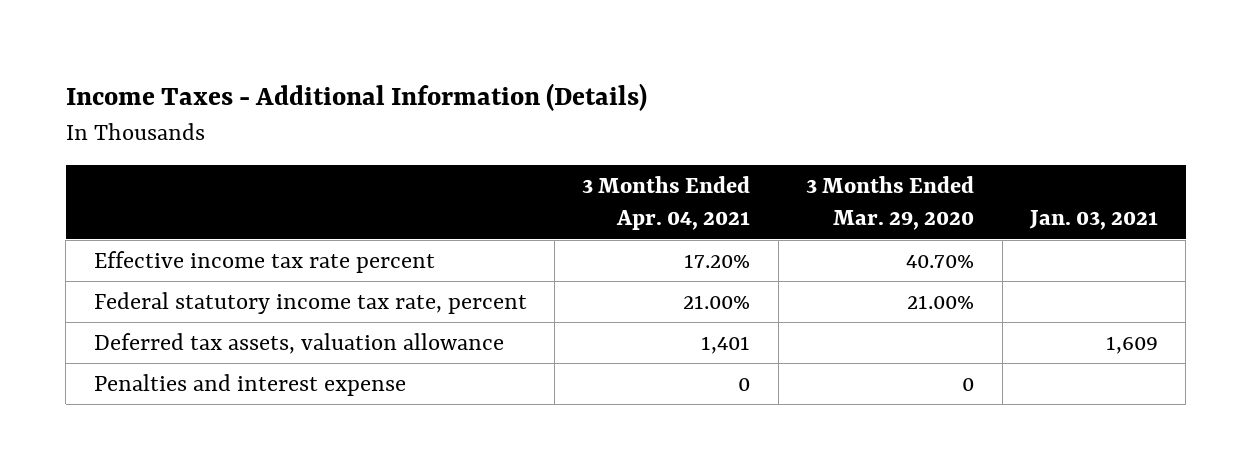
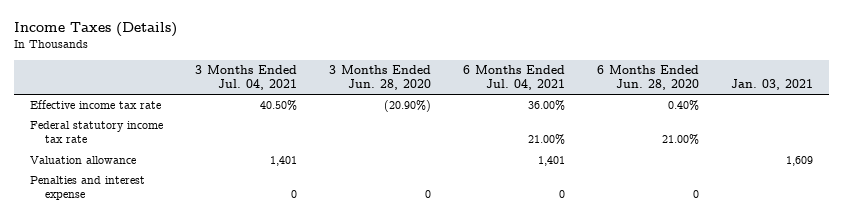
- Income Taxes - Additional Information (Details)
+ Income Taxes (Details)
- | 3 Months Ended Apr. 04, 2021 | 3 Months Ended Mar. 29, 2020 | Jan. 03, 2021
+ | 3 Months Ended Jul. 04, 2021 | 3 Months Ended Jun. 28, 2020 | 6 Months Ended Jul. 04, 2021 | 6 Months Ended Jun. 28, 2020 | Jan. 03, 2021
- Effective income tax rate percent | 17.20% | 40.70% |
- Federal statutory income tax rate, percent | 21.00% | 21.00% |
- Deferred tax assets, valuation allowance | 1,401 | | 1,609
+ Effective income tax rate | 40.50% | (20.90%) | 36.00% | 0.40% |
+ Federal statutory income tax rate | | | 21.00% | 21.00% |
+ Valuation allowance | 1,401 | | 1,401 | | 1,609

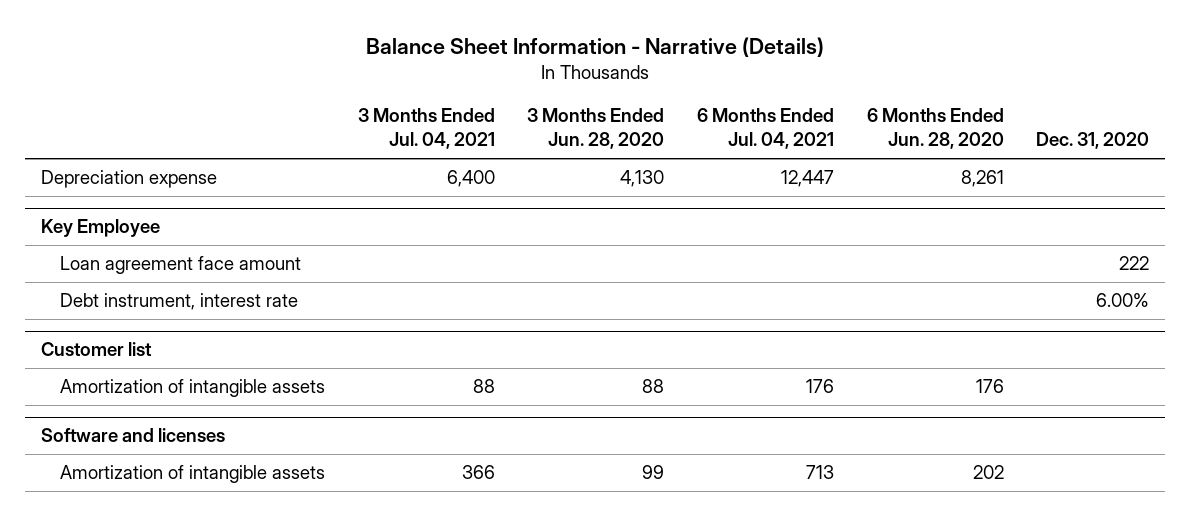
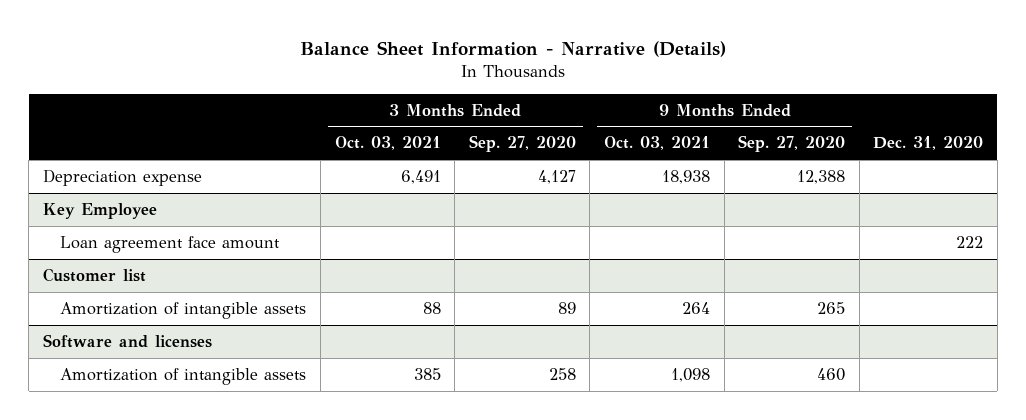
- | 3 Months Ended Jul. 04, 2021 | 3 Months Ended Jun. 28, 2020 | 6 Months Ended Jul. 04, 2021 | 6 Months Ended Jun. 28, 2020 | Dec. 31, 2020
+ | 3 Months Ended Oct. 03, 2021 | 3 Months Ended Sep. 27, 2020 | 9 Months Ended Oct. 03, 2021 | 9 Months Ended Sep. 27, 2020 | Dec. 31, 2020
@ Key Employee
- Debt instrument, interest rate | | | | | 6.00%

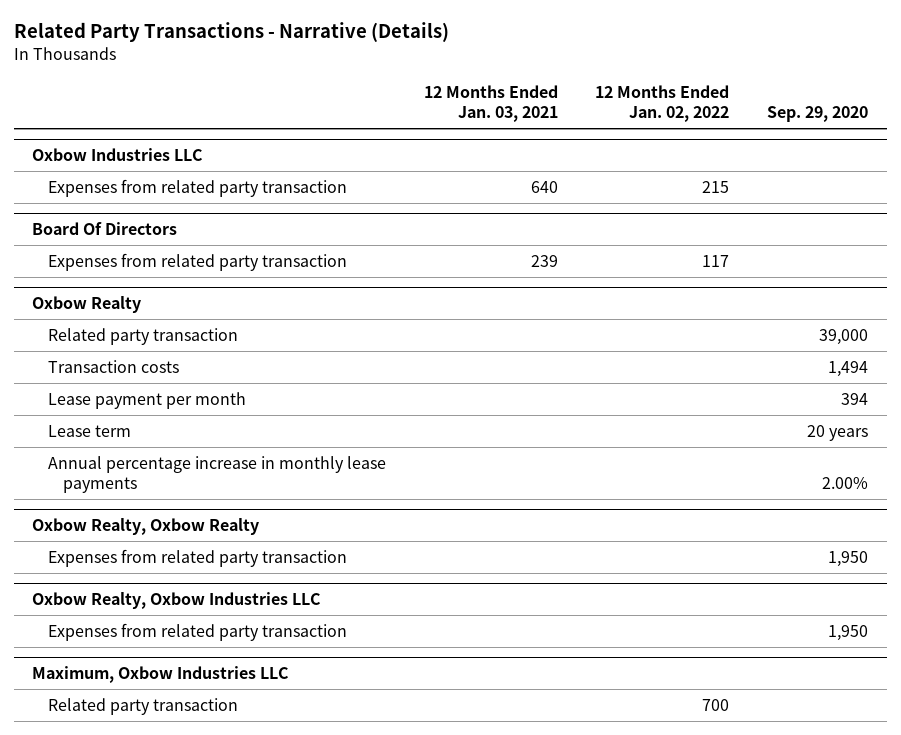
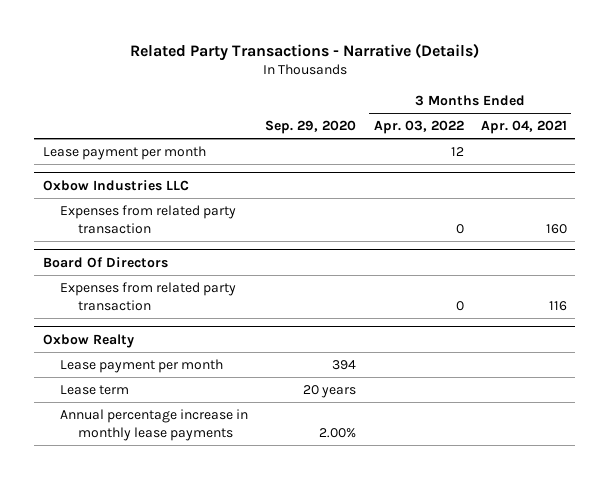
- | 12 Months Ended Jan. 03, 2021 | 12 Months Ended Jan. 02, 2022 | Sep. 29, 2020
+ | Sep. 29, 2020 | 3 Months Ended Apr. 03, 2022 | 3 Months Ended Apr. 04, 2021
+ Lease payment per month | | 12 |
@ Oxbow Realty
- Related party transaction | | | 39,000
- Transaction costs | | | 1,494
- Oxbow Realty, Oxbow Realty
- Expenses from related party transaction | | | 1,950
- Oxbow Realty, Oxbow Industries LLC
- Expenses from related party transaction | | | 1,950
- Maximum, Oxbow Industries LLC
- Related party transaction | | 700 |

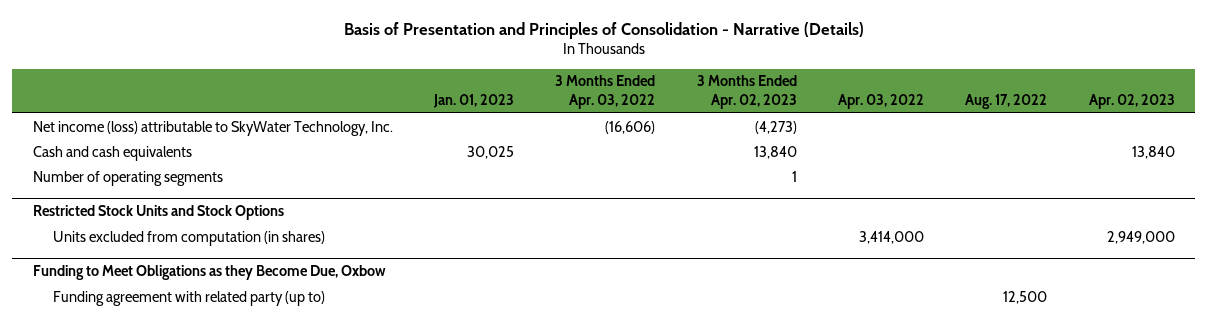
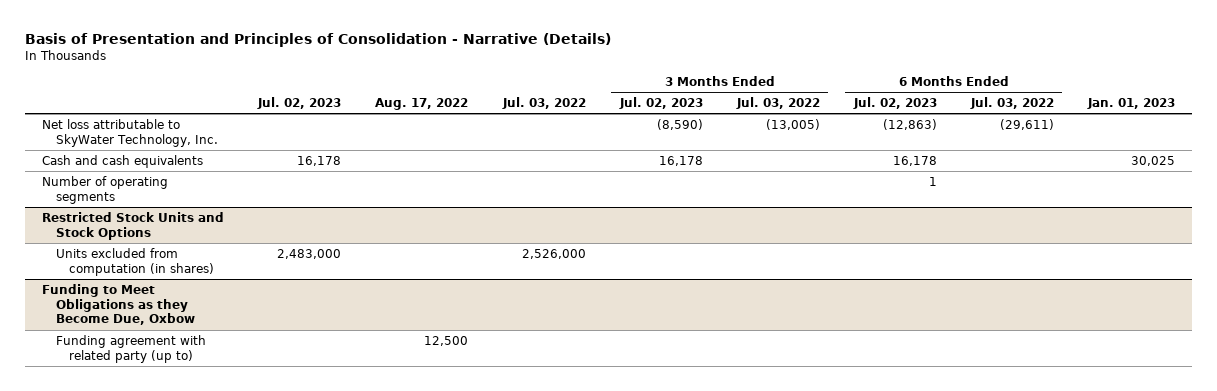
- | Jan. 01, 2023 | 3 Months Ended Apr. 03, 2022 | 3 Months Ended Apr. 02, 2023 | Apr. 03, 2022 | Aug. 17, 2022 | Apr. 02, 2023
+ | Jul. 02, 2023 | Aug. 17, 2022 | Jul. 03, 2022 | 3 Months Ended Jul. 02, 2023 | 3 Months Ended Jul. 03, 2022 | 6 Months Ended Jul. 02, 2023 | 6 Months Ended Jul. 03, 2022 | Jan. 01, 2023
- Net income (loss) attributable to SkyWater Technology, Inc. | | (16,606) | (4,273) | | |
+ Net loss attributable to SkyWater Technology, Inc. | | | | (8,590) | (13,005) | (12,863) | (29,611) |

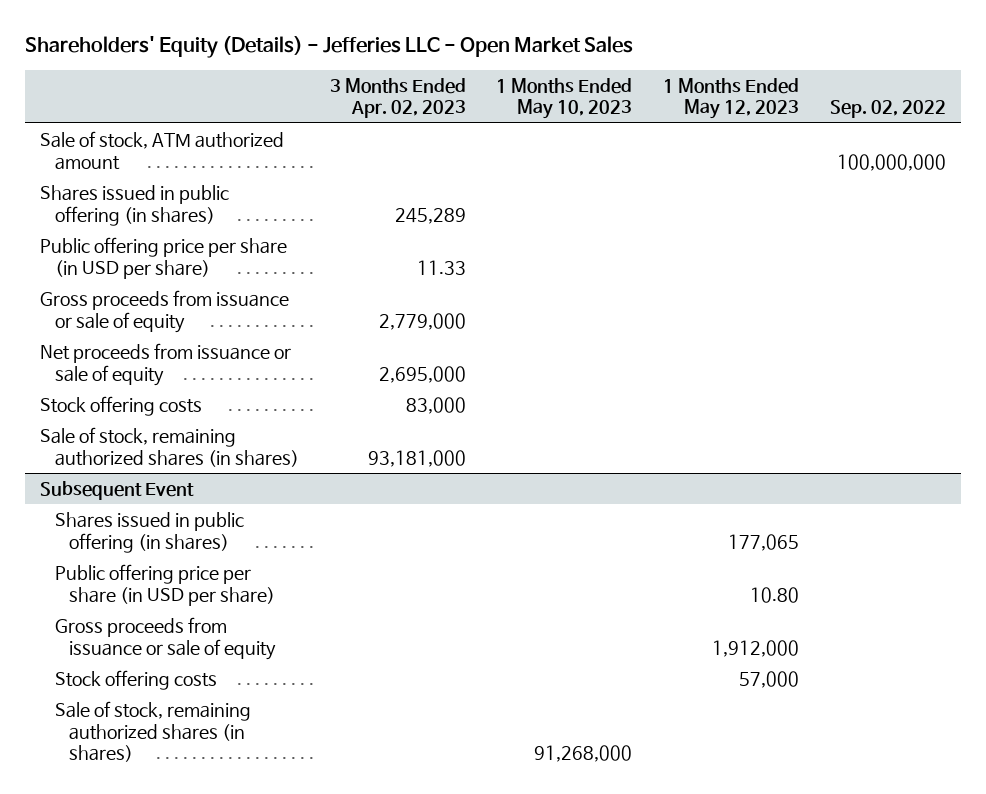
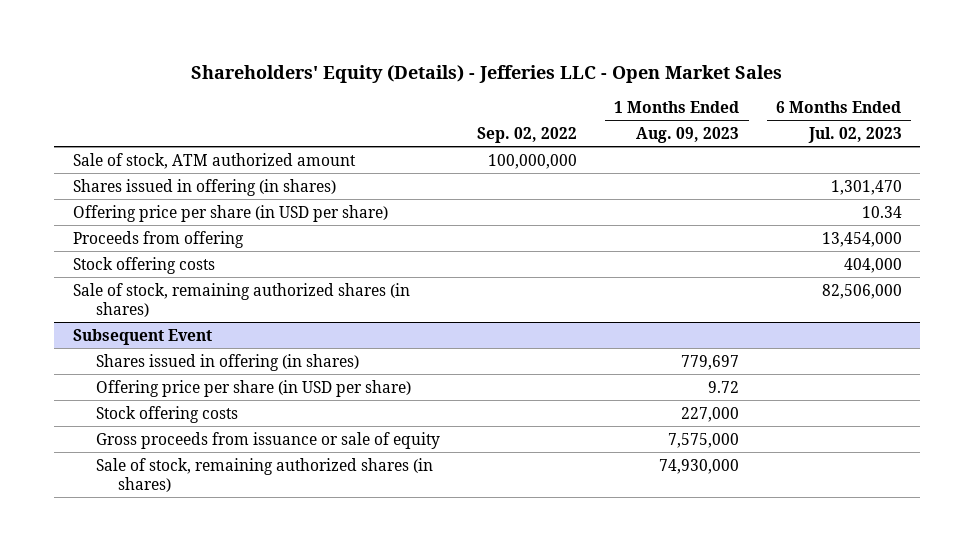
- | 3 Months Ended Apr. 02, 2023 | 1 Months Ended May 10, 2023 | 1 Months Ended May 12, 2023 | Sep. 02, 2022
+ | Sep. 02, 2022 | 1 Months Ended Aug. 09, 2023 | 6 Months Ended Jul. 02, 2023
- Shares issued in public offering (in shares) | 245,289 | | |
- Public offering price per share (in USD per share) | 11.33 | | |
- Gross proceeds from issuance or sale of equity | 2,779,000 | | |
- Net proceeds from issuance or sale of equity | 2,695,000 | | |
+ Shares issued in offering (in shares) | | | 1,301,470
+ Offering price per share (in USD per share) | | | 10.34
+ Proceeds from offering | | | 13,454,000
@ Subsequent Event
- Shares issued in public offering (in shares) | | | 177,065 |
- Public offering price per share (in USD per share) | | | 10.80 |
+ Shares issued in offering (in shares) | | 779,697 |
+ Offering price per share (in USD per share) | | 9.72 |
moved down: Gross proceeds from issuance or sale of equity | | 7,575,000 |

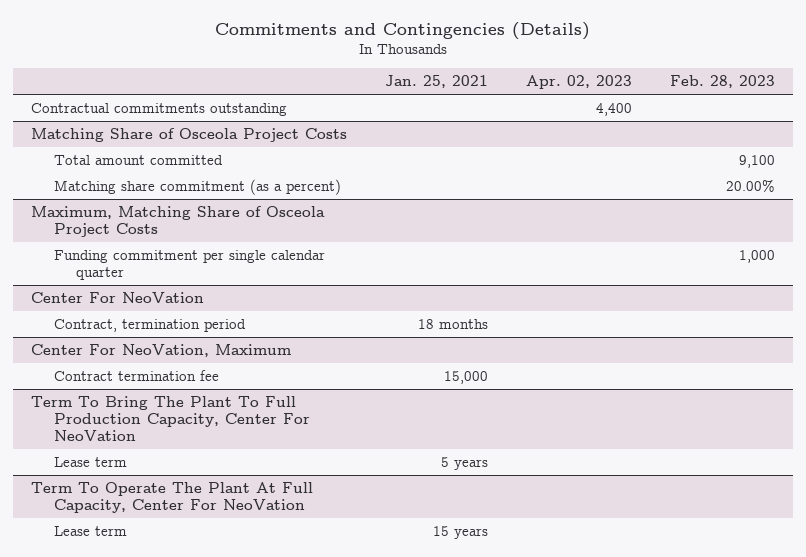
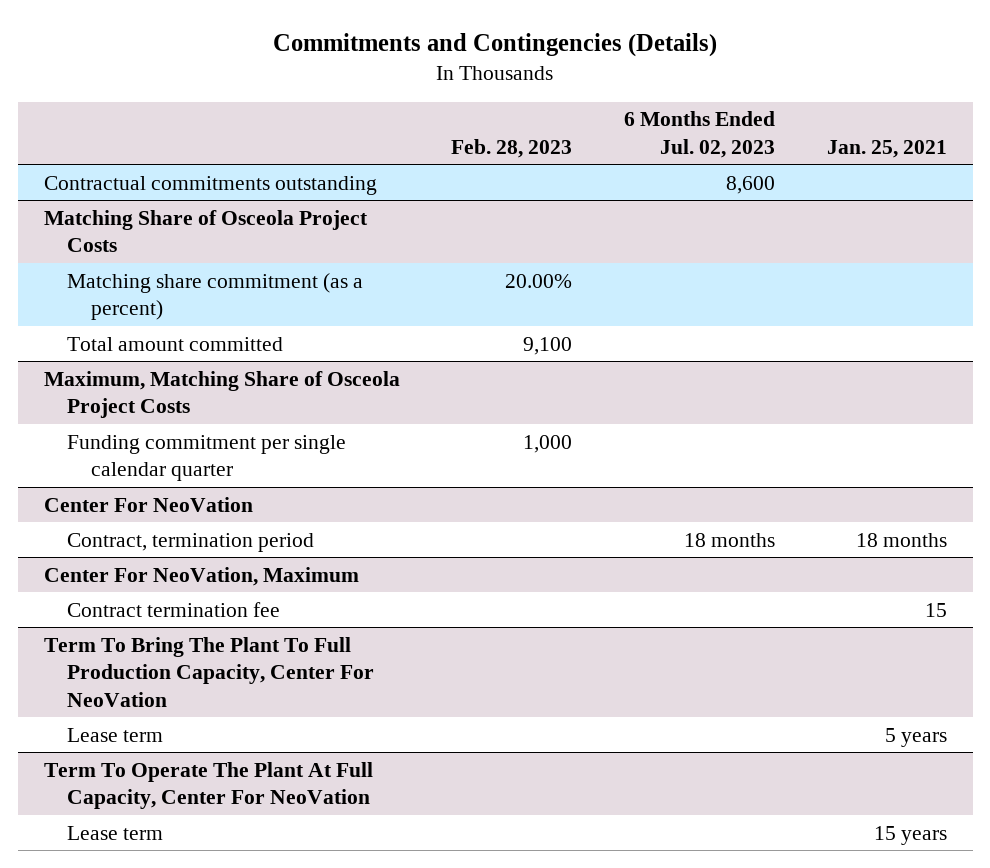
- | Jan. 25, 2021 | Apr. 02, 2023 | Feb. 28, 2023
+ | Feb. 28, 2023 | 6 Months Ended Jul. 02, 2023 | Jan. 25, 2021
@ Matching Share of Osceola Project Costs
moved down: Total amount committed | 9,100 | |
@ Center For NeoVation, Maximum
- Contract termination fee | 15,000 | |
+ Contract termination fee | | | 15

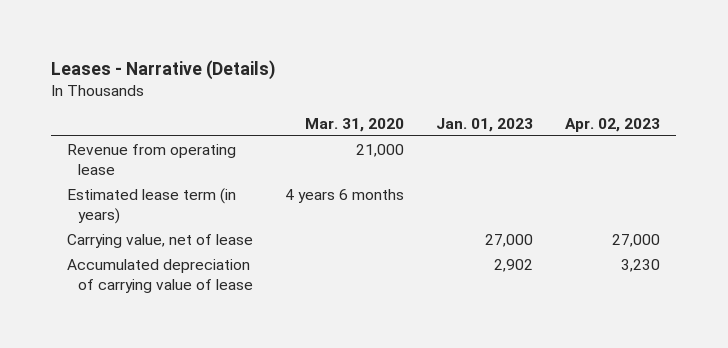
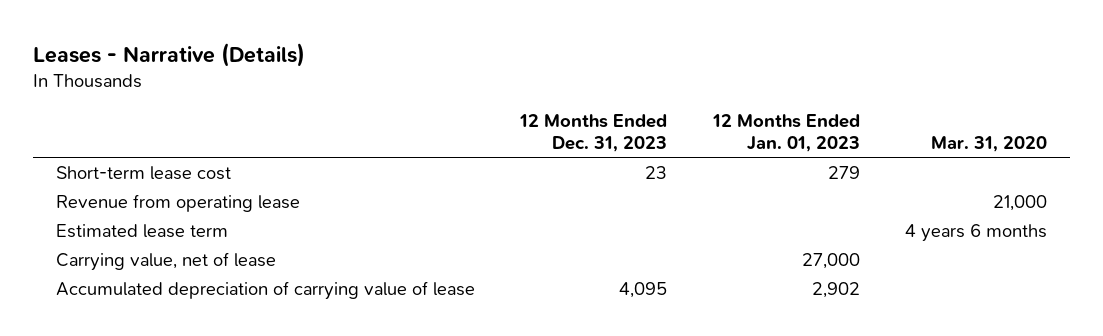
- | Mar. 31, 2020 | Jan. 01, 2023 | Apr. 02, 2023
+ | 12 Months Ended Dec. 31, 2023 | 12 Months Ended Jan. 01, 2023 | Mar. 31, 2020
+ Short-term lease cost | 23 | 279 |
- Estimated lease term (in years) | 4 years 6 months | |
+ Estimated lease term | | | 4 years 6 months

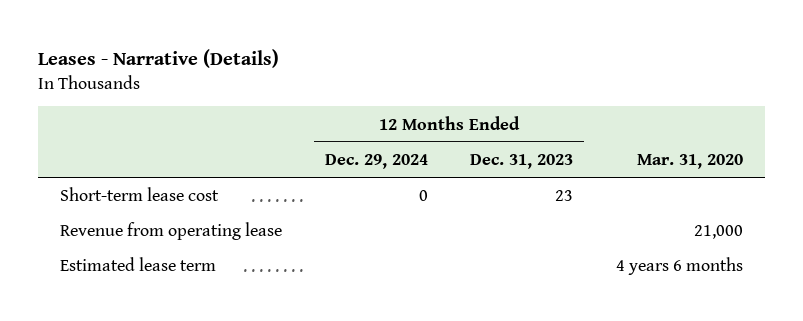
- | 12 Months Ended Dec. 31, 2023 | 12 Months Ended Jan. 01, 2023 | Mar. 31, 2020
+ | 12 Months Ended Dec. 29, 2024 | 12 Months Ended Dec. 31, 2023 | Mar. 31, 2020
- Carrying value, net of lease | | 27,000 |
- Accumulated depreciation of carrying value of lease | 4,095 | 2,902 |

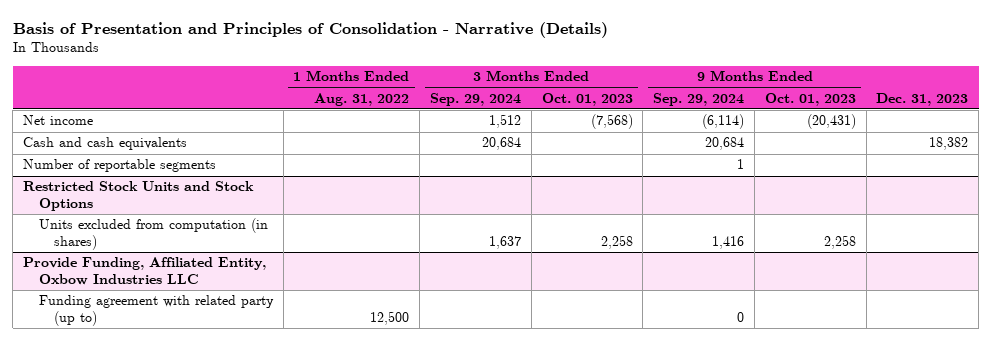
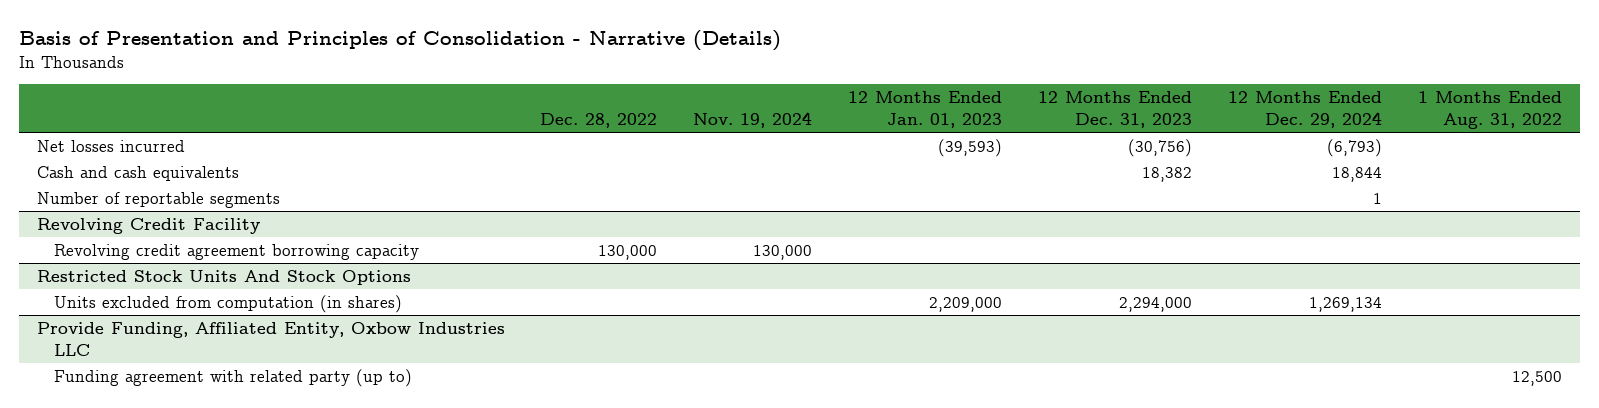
- | 1 Months Ended Aug. 31, 2022 | 3 Months Ended Sep. 29, 2024 | 3 Months Ended Oct. 01, 2023 | 9 Months Ended Sep. 29, 2024 | 9 Months Ended Oct. 01, 2023 | Dec. 31, 2023
+ | Dec. 28, 2022 | Nov. 19, 2024 | 12 Months Ended Jan. 01, 2023 | 12 Months Ended Dec. 31, 2023 | 12 Months Ended Dec. 29, 2024 | 1 Months Ended Aug. 31, 2022
- Net income | | 1,512 | (7,568) | (6,114) | (20,431) |
+ Net losses incurred | | | (39,593) | (30,756) | (6,793) |
- Restricted Stock Units and Stock Options
+ Revolving Credit Facility
+ Revolving credit agreement borrowing capacity | 130,000 | 130,000 | | | |
+ Restricted Stock Units And Stock Options

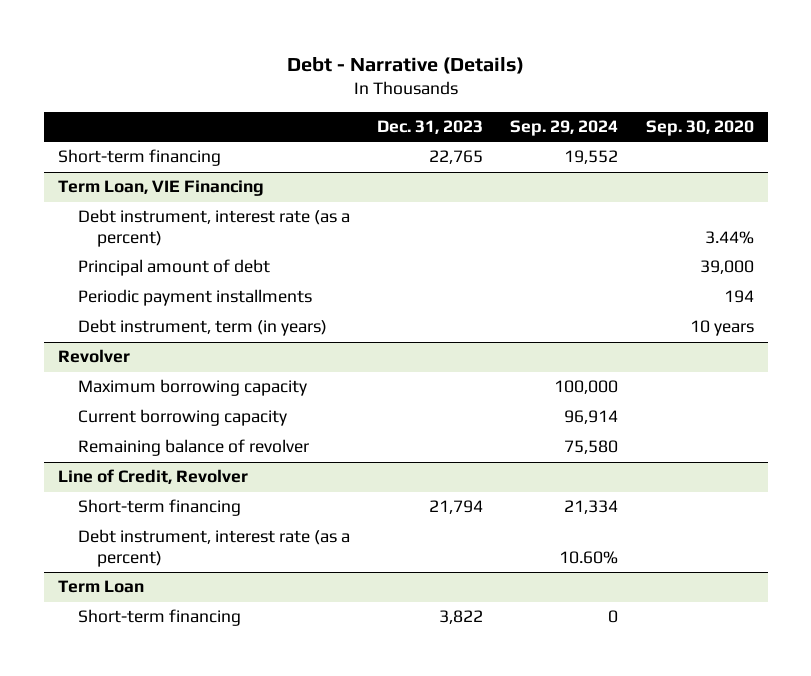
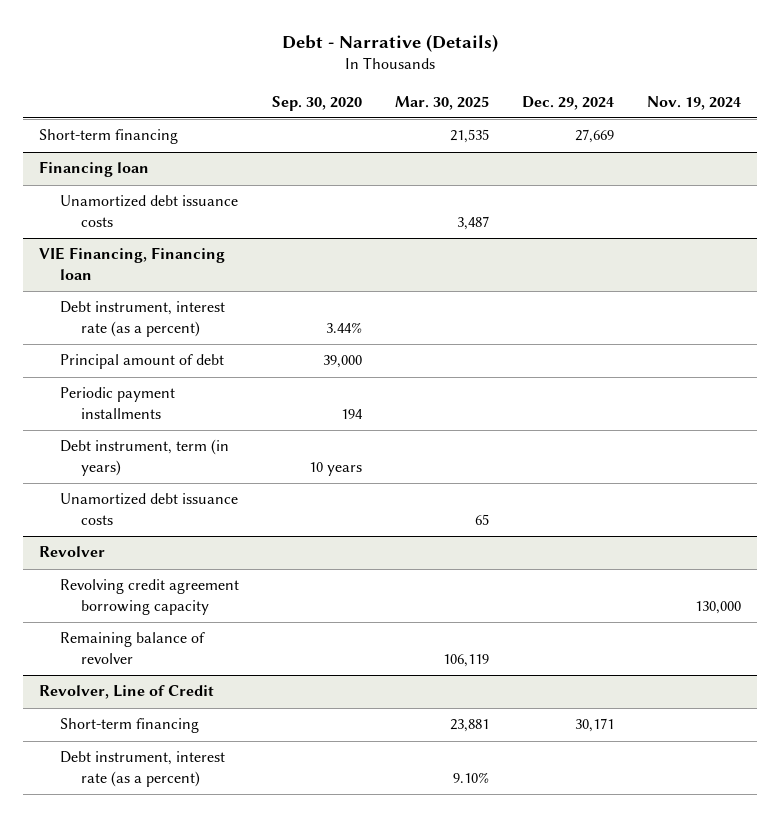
- | Dec. 31, 2023 | Sep. 29, 2024 | Sep. 30, 2020
+ | Sep. 30, 2020 | Mar. 30, 2025 | Dec. 29, 2024 | Nov. 19, 2024
- Term Loan, VIE Financing
+ Financing loan
+ Unamortized debt issuance costs | | 3,487 | |
+ VIE Financing, Financing loan
+ Unamortized debt issuance costs | | 65 | |
@ Revolver
- Maximum borrowing capacity | | 100,000 |
- Current borrowing capacity | | 96,914 |
+ Revolving credit agreement borrowing capacity | | | | 130,000
- Line of Credit, Revolver
+ Revolver, Line of Credit
- Term Loan
- Short-term financing | 3,822 | 0 |

